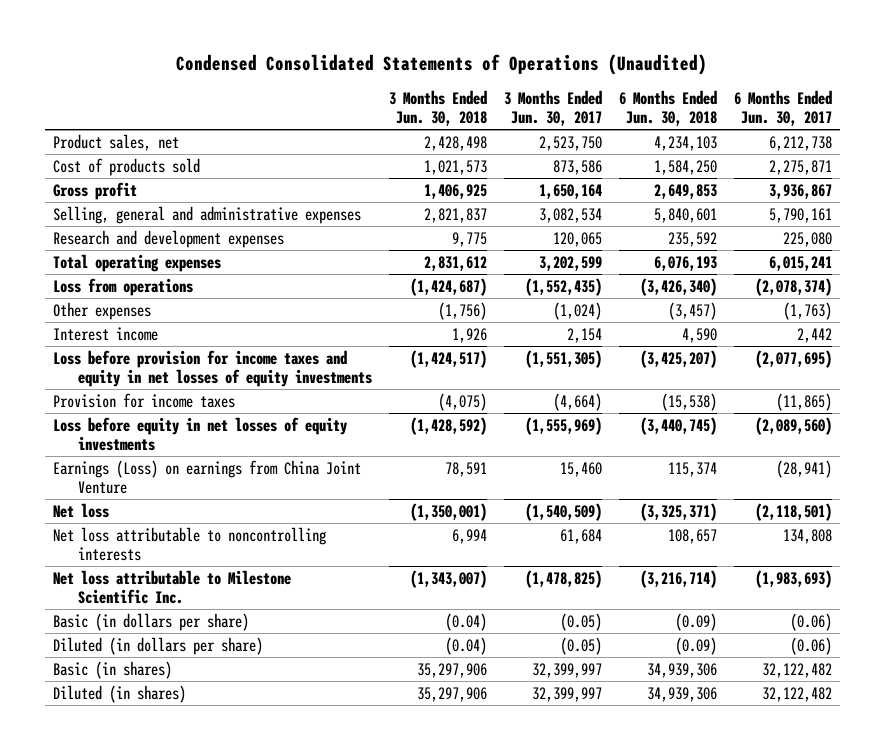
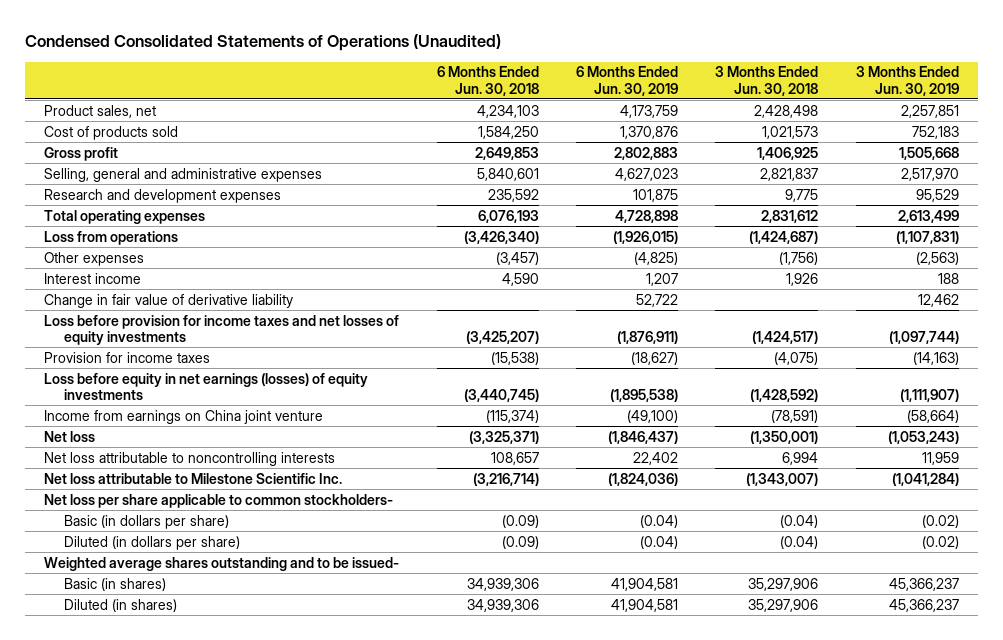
- | 3 Months Ended Jun. 30, 2018 | 3 Months Ended Jun. 30, 2017 | 6 Months Ended Jun. 30, 2018 | 6 Months Ended Jun. 30, 2017
+ | 6 Months Ended Jun. 30, 2018 | 6 Months Ended Jun. 30, 2019 | 3 Months Ended Jun. 30, 2018 | 3 Months Ended Jun. 30, 2019
- Loss before provision for income taxes and equity in net losses of equity investments | (1,424,517) | (1,551,305) | (3,425,207) | (2,077,695)
+ Change in fair value of derivative liability | | 52,722 | | 12,462
+ Loss before provision for income taxes and net losses of equity investments | (3,425,207) | (1,876,911) | (1,424,517) | (1,097,744)
- Loss before equity in net losses of equity investments | (1,428,592) | (1,555,969) | (3,440,745) | (2,089,560)
- Earnings (Loss) on earnings from China Joint Venture | 78,591 | 15,460 | 115,374 | (28,941)
+ Loss before equity in net earnings (losses) of equity investments | (3,440,745) | (1,895,538) | (1,428,592) | (1,111,907)
+ Income from earnings on China joint venture | (115,374) | (49,100) | (78,591) | (58,664)
+ Net loss per share applicable to common stockholders-
+ Weighted average shares outstanding and to be issued-

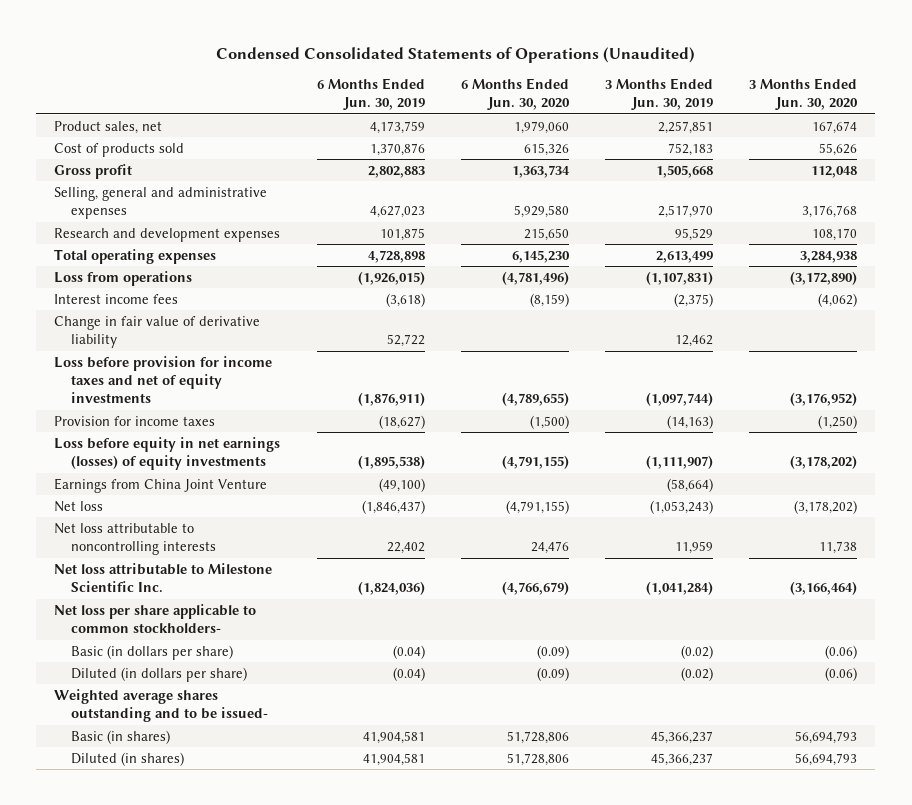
- | 6 Months Ended Jun. 30, 2018 | 6 Months Ended Jun. 30, 2019 | 3 Months Ended Jun. 30, 2018 | 3 Months Ended Jun. 30, 2019
+ | 6 Months Ended Jun. 30, 2019 | 6 Months Ended Jun. 30, 2020 | 3 Months Ended Jun. 30, 2019 | 3 Months Ended Jun. 30, 2020
- Other expenses | (3,457) | (4,825) | (1,756) | (2,563)
- Interest income | 4,590 | 1,207 | 1,926 | 188
+ Interest income fees | (3,618) | (8,159) | (2,375) | (4,062)
- Loss before provision for income taxes and net losses of equity investments | (3,425,207) | (1,876,911) | (1,424,517) | (1,097,744)
+ Loss before provision for income taxes and net of equity investments | (1,876,911) | (4,789,655) | (1,097,744) | (3,176,952)
- Income from earnings on China joint venture | (115,374) | (49,100) | (78,591) | (58,664)
+ Earnings from China Joint Venture | (49,100) | | (58,664) |

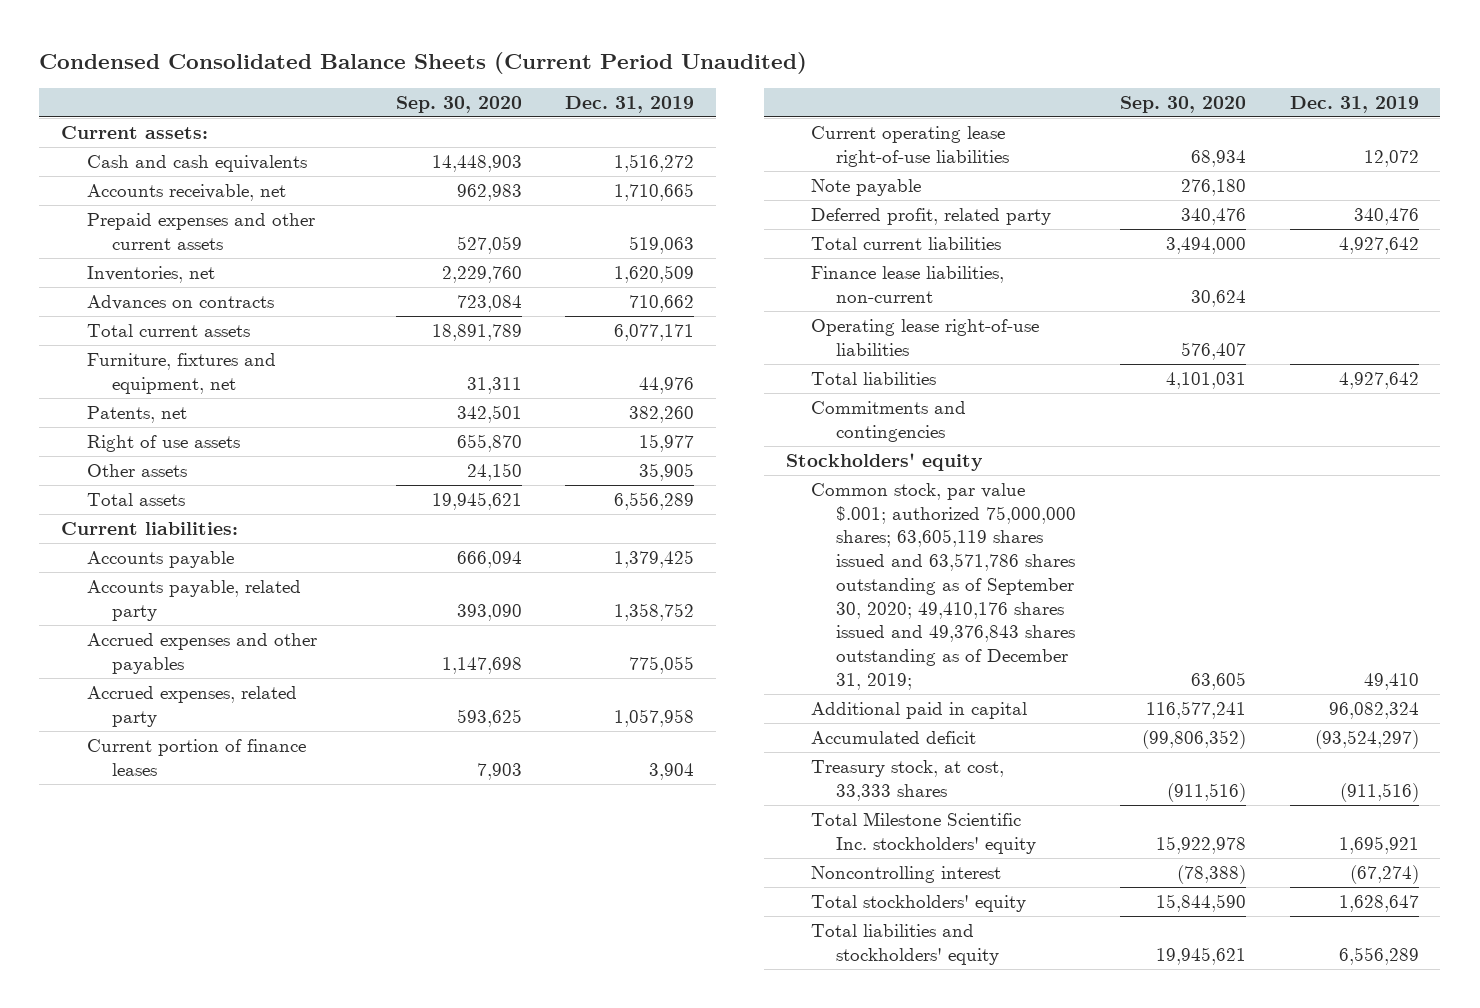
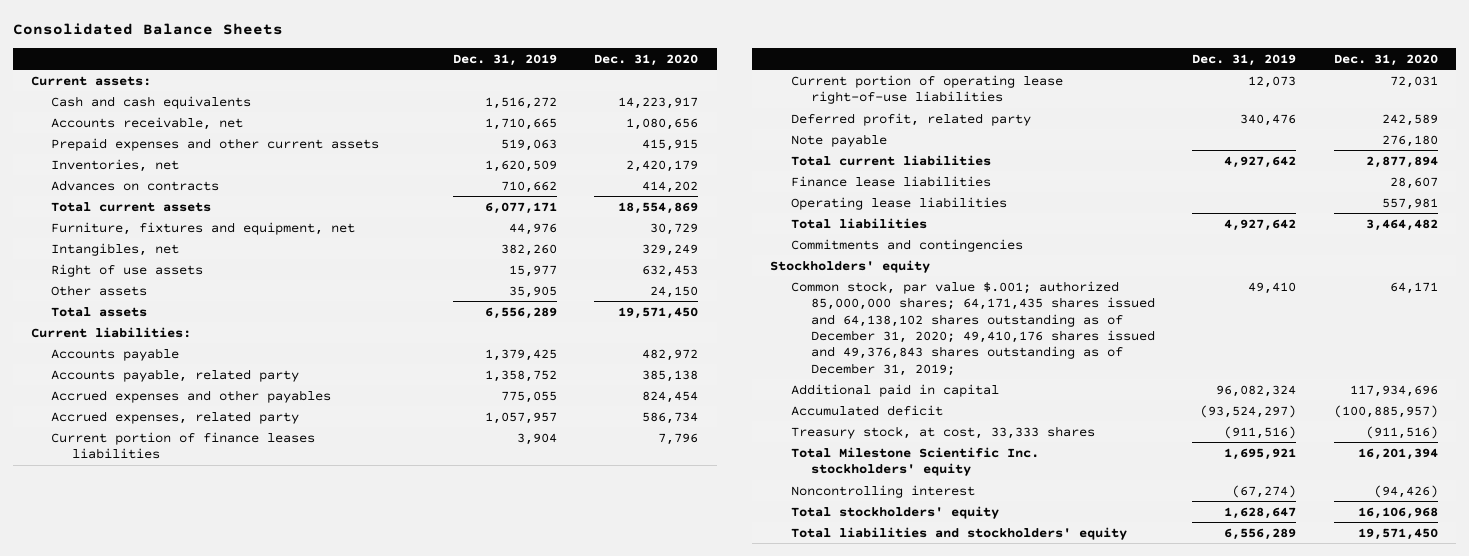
- Condensed Consolidated Balance Sheets (Current Period Unaudited)
+ Consolidated Balance Sheets
- | Sep. 30, 2020 | Dec. 31, 2019
+ | Dec. 31, 2019 | Dec. 31, 2020
- Patents, net | 342,501 | 382,260
+ Intangibles, net | 382,260 | 329,249
- Accrued expenses, related party | 593,625 | 1,057,958
- Current portion of finance leases | 7,903 | 3,904
- Current operating lease right-of-use liabilities | 68,934 | 12,072
+ Accrued expenses, related party | 1,057,957 | 586,734
+ Current portion of finance leases liabilities | 3,904 | 7,796
+ Current portion of operating lease right-of-use liabilities | 12,073 | 72,031
moved down: Note payable | | 276,180
- Finance lease liabilities, non-current | 30,624 |
- Operating lease right-of-use liabilities | 576,407 |
+ Finance lease liabilities | | 28,607
+ Operating lease liabilities | | 557,981
- Common stock, par value $.001; authorized 75,000,000 shares; 63,605,119 shares issued and 63,571,786 shares outstanding as of September 30, 2020; 49,410,176 shares issued and 49,376,843 shares outstanding as of December 31, 2019; | 63,605 | 49,410
+ Common stock, par value $.001; authorized 85,000,000 shares; 64,171,435 shares issued and 64,138,102 shares outstanding as of December 31, 2020; 49,410,176 shares issued and 49,376,843 shares outstanding as of December 31, 2019; | 49,410 | 64,171

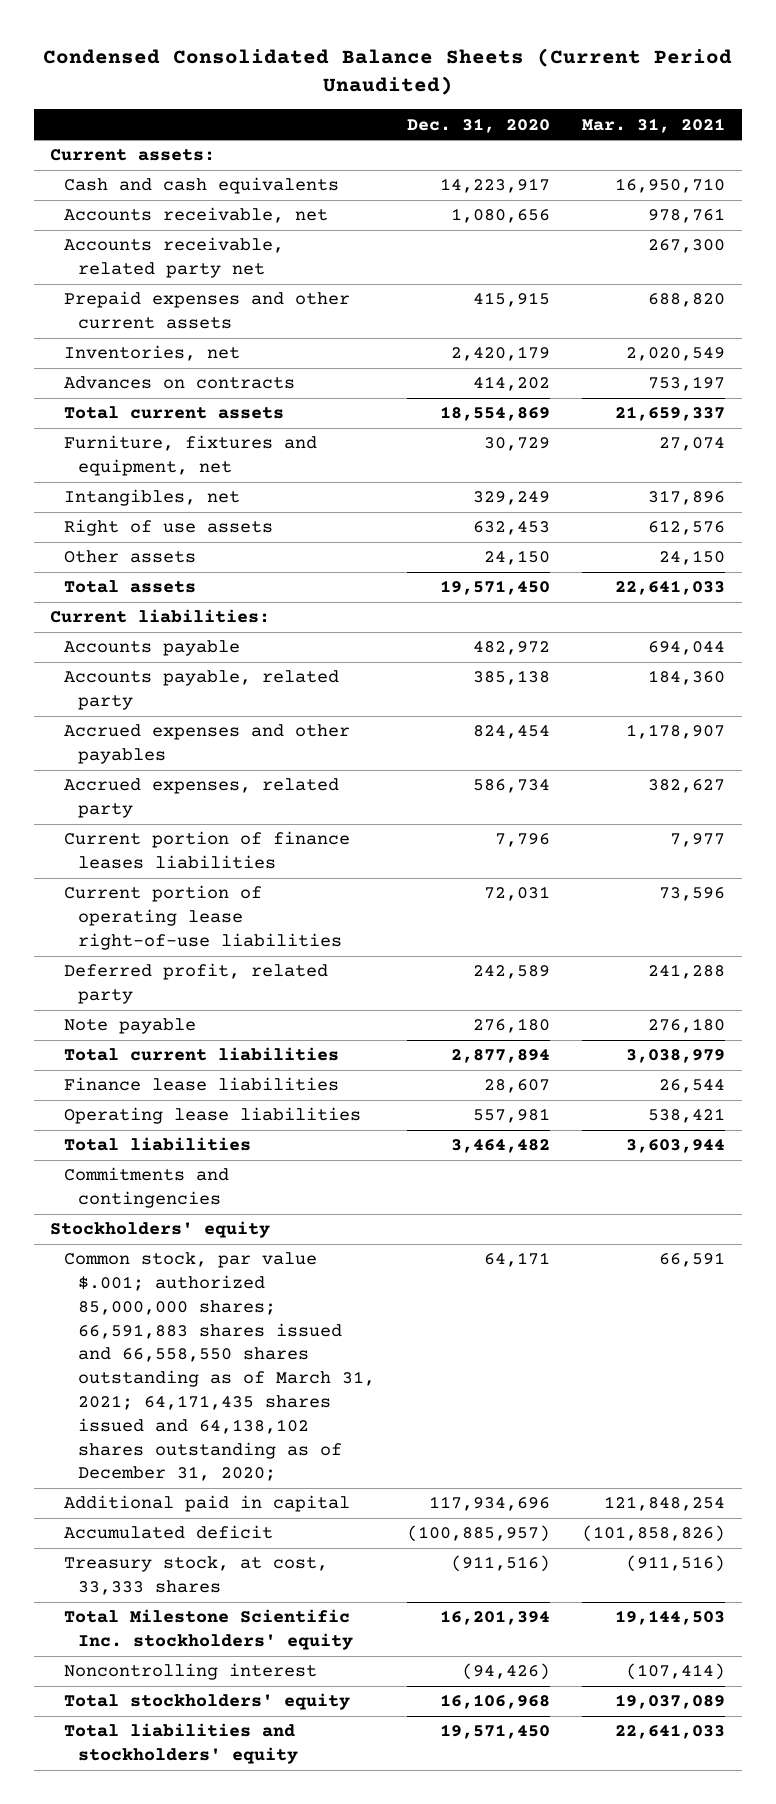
- Consolidated Balance Sheets
+ Condensed Consolidated Balance Sheets (Current Period Unaudited)
- | Dec. 31, 2019 | Dec. 31, 2020
+ | Dec. 31, 2020 | Mar. 31, 2021
+ Accounts receivable, related party net | | 267,300
- Common stock, par value $.001; authorized 85,000,000 shares; 64,171,435 shares issued and 64,138,102 shares outstanding as of December 31, 2020; 49,410,176 shares issued and 49,376,843 shares outstanding as of December 31, 2019; | 49,410 | 64,171
+ Common stock, par value $.001; authorized 85,000,000 shares; 66,591,883 shares issued and 66,558,550 shares outstanding as of March 31, 2021; 64,171,435 shares issued and 64,138,102 shares outstanding as of December 31, 2020; | 64,171 | 66,591

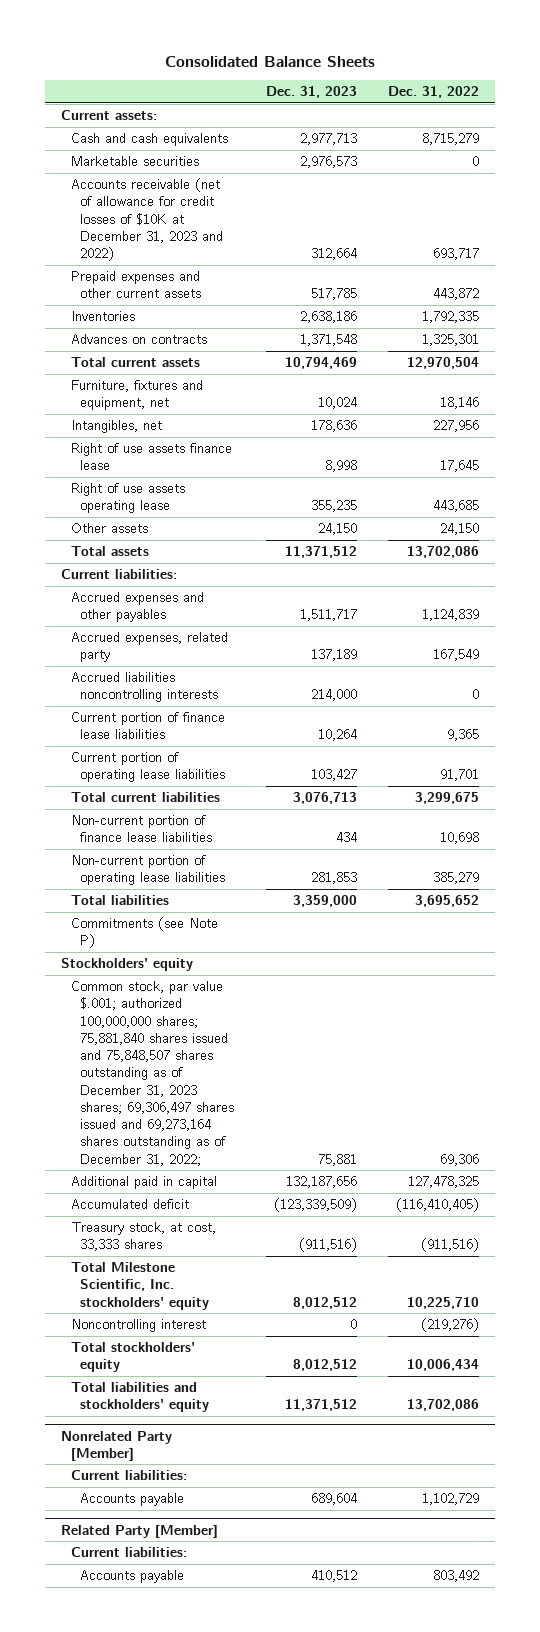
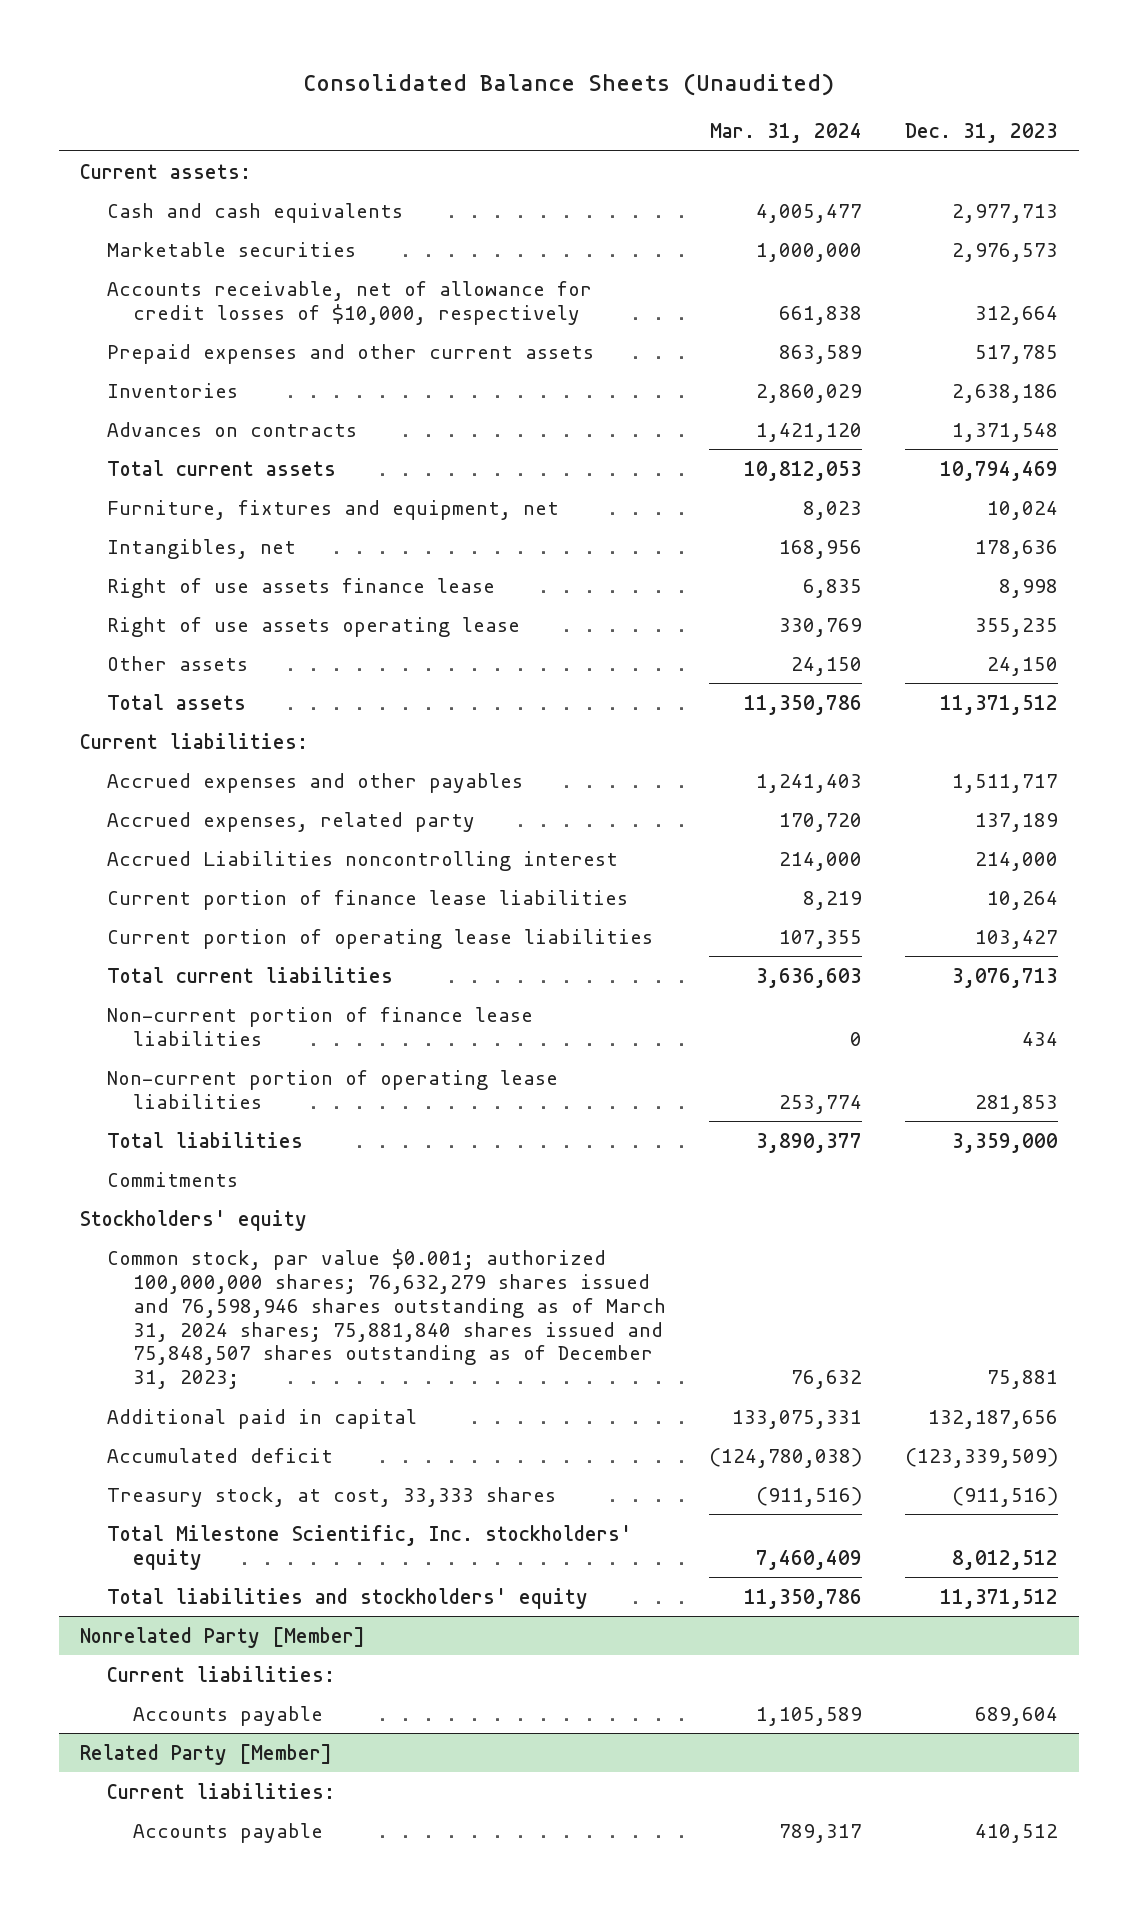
- Consolidated Balance Sheets
+ Consolidated Balance Sheets (Unaudited)
- | Dec. 31, 2023 | Dec. 31, 2022
+ | Mar. 31, 2024 | Dec. 31, 2023
- Accounts receivable (net of allowance for credit losses of $10K at December 31, 2023 and 2022) | 312,664 | 693,717
+ Accounts receivable, net of allowance for credit losses of $10,000, respectively | 661,838 | 312,664
- Accrued liabilities noncontrolling interests | 214,000 | 0
+ Accrued Liabilities noncontrolling interest | 214,000 | 214,000
- Commitments (see Note P)
+ Commitments
- Common stock, par value $.001; authorized 100,000,000 shares; 75,881,840 shares issued and 75,848,507 shares outstanding as of December 31, 2023 shares; 69,306,497 shares issued and 69,273,164 shares outstanding as of December 31, 2022; | 75,881 | 69,306
+ Common stock, par value $0.001; authorized 100,000,000 shares; 76,632,279 shares issued and 76,598,946 shares outstanding as of March 31, 2024 shares; 75,881,840 shares issued and 75,848,507 shares outstanding as of December 31, 2023; | 76,632 | 75,881
- Noncontrolling interest | 0 | (219,276)
- Total stockholders' equity | 8,012,512 | 10,006,434

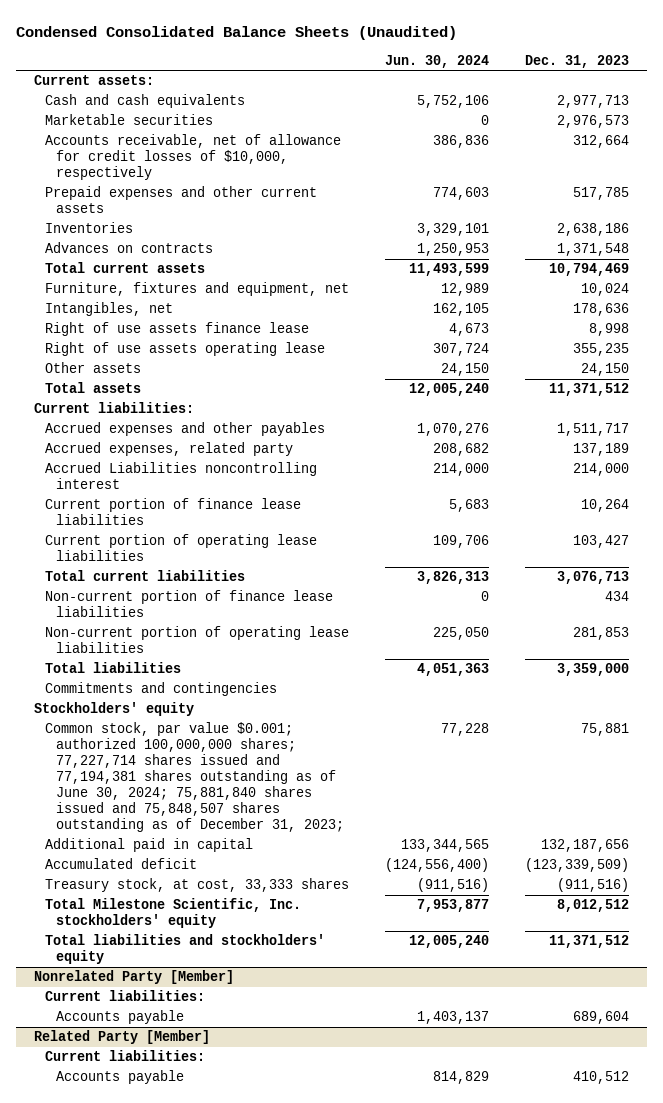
- Consolidated Balance Sheets (Unaudited)
+ Condensed Consolidated Balance Sheets (Unaudited)
- | Mar. 31, 2024 | Dec. 31, 2023
+ | Jun. 30, 2024 | Dec. 31, 2023
- Commitments
+ Commitments and contingencies
- Common stock, par value $0.001; authorized 100,000,000 shares; 76,632,279 shares issued and 76,598,946 shares outstanding as of March 31, 2024 shares; 75,881,840 shares issued and 75,848,507 shares outstanding as of December 31, 2023; | 76,632 | 75,881
+ Common stock, par value $0.001; authorized 100,000,000 shares; 77,227,714 shares issued and 77,194,381 shares outstanding as of June 30, 2024; 75,881,840 shares issued and 75,848,507 shares outstanding as of December 31, 2023; | 77,228 | 75,881

